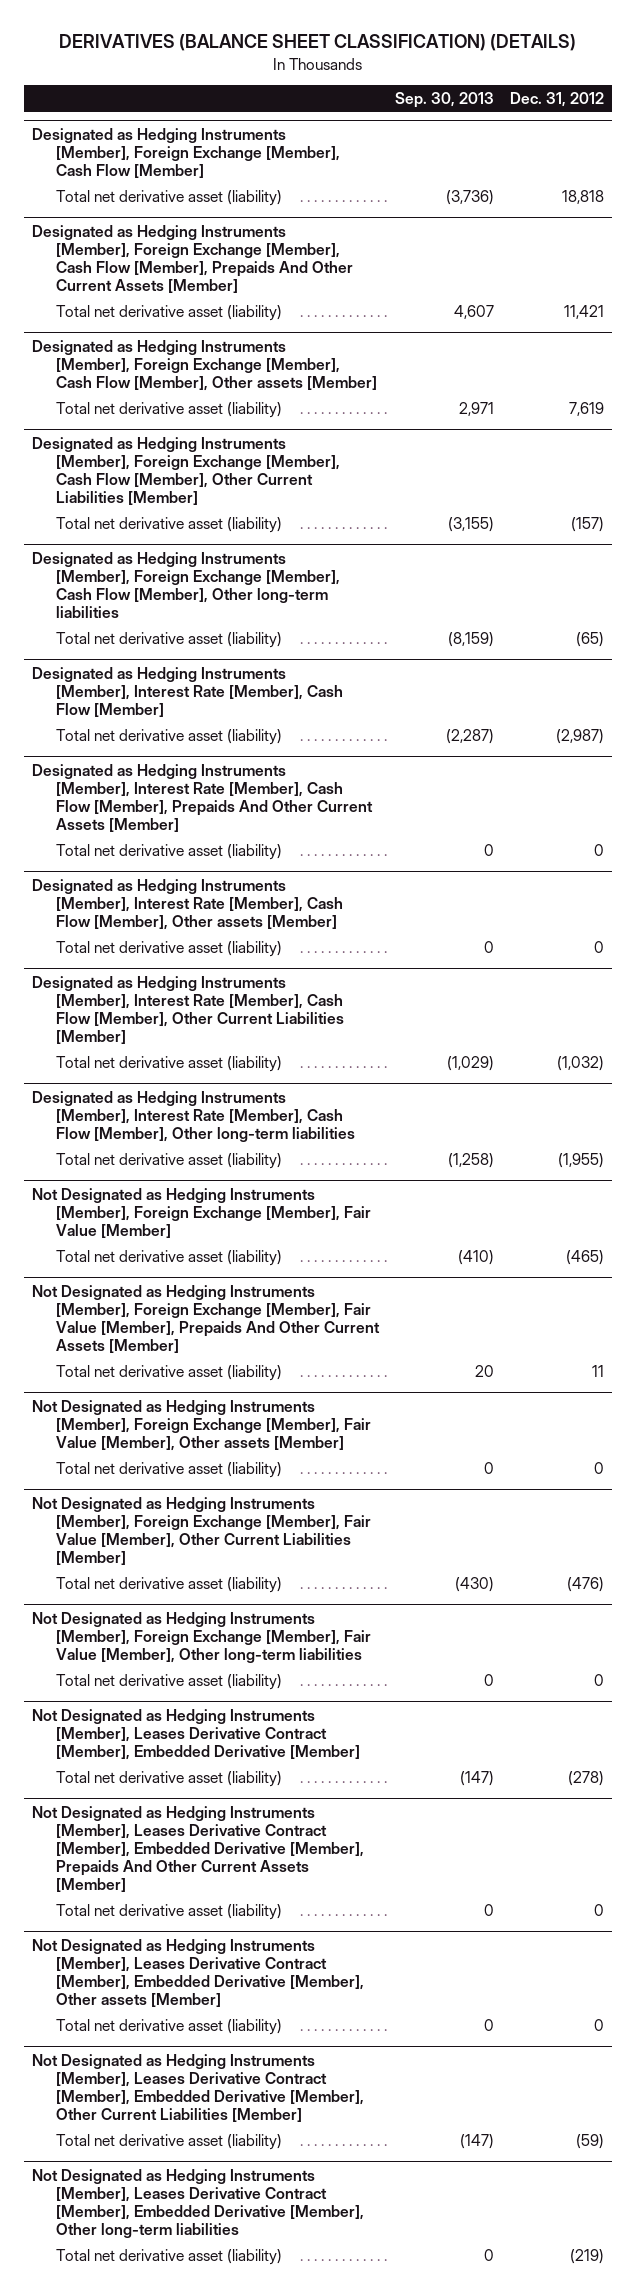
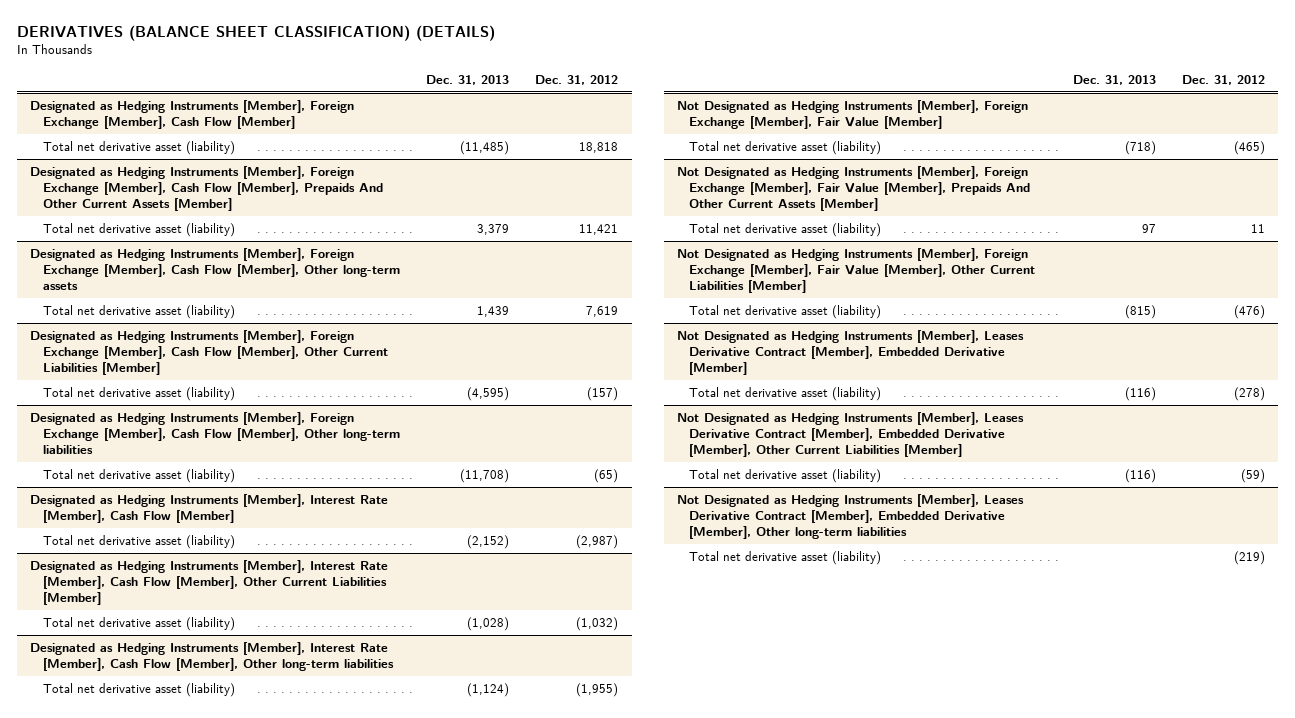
- | Sep. 30, 2013 | Dec. 31, 2012
+ | Dec. 31, 2013 | Dec. 31, 2012
- Designated as Hedging Instruments [Member], Foreign Exchange [Member], Cash Flow [Member], Other assets [Member]
+ Designated as Hedging Instruments [Member], Foreign Exchange [Member], Cash Flow [Member], Other long-term assets
- Designated as Hedging Instruments [Member], Interest Rate [Member], Cash Flow [Member], Prepaids And Other Current Assets [Member]
- Total net derivative asset (liability) | 0 | 0
- Designated as Hedging Instruments [Member], Interest Rate [Member], Cash Flow [Member], Other assets [Member]
- Total net derivative asset (liability) | 0 | 0
- Not Designated as Hedging Instruments [Member], Foreign Exchange [Member], Fair Value [Member], Other assets [Member]
- Total net derivative asset (liability) | 0 | 0
- Not Designated as Hedging Instruments [Member], Foreign Exchange [Member], Fair Value [Member], Other long-term liabilities
- Total net derivative asset (liability) | 0 | 0
- Not Designated as Hedging Instruments [Member], Leases Derivative Contract [Member], Embedded Derivative [Member], Prepaids And Other Current Assets [Member]
- Total net derivative asset (liability) | 0 | 0
- Not Designated as Hedging Instruments [Member], Leases Derivative Contract [Member], Embedded Derivative [Member], Other assets [Member]
- Total net derivative asset (liability) | 0 | 0

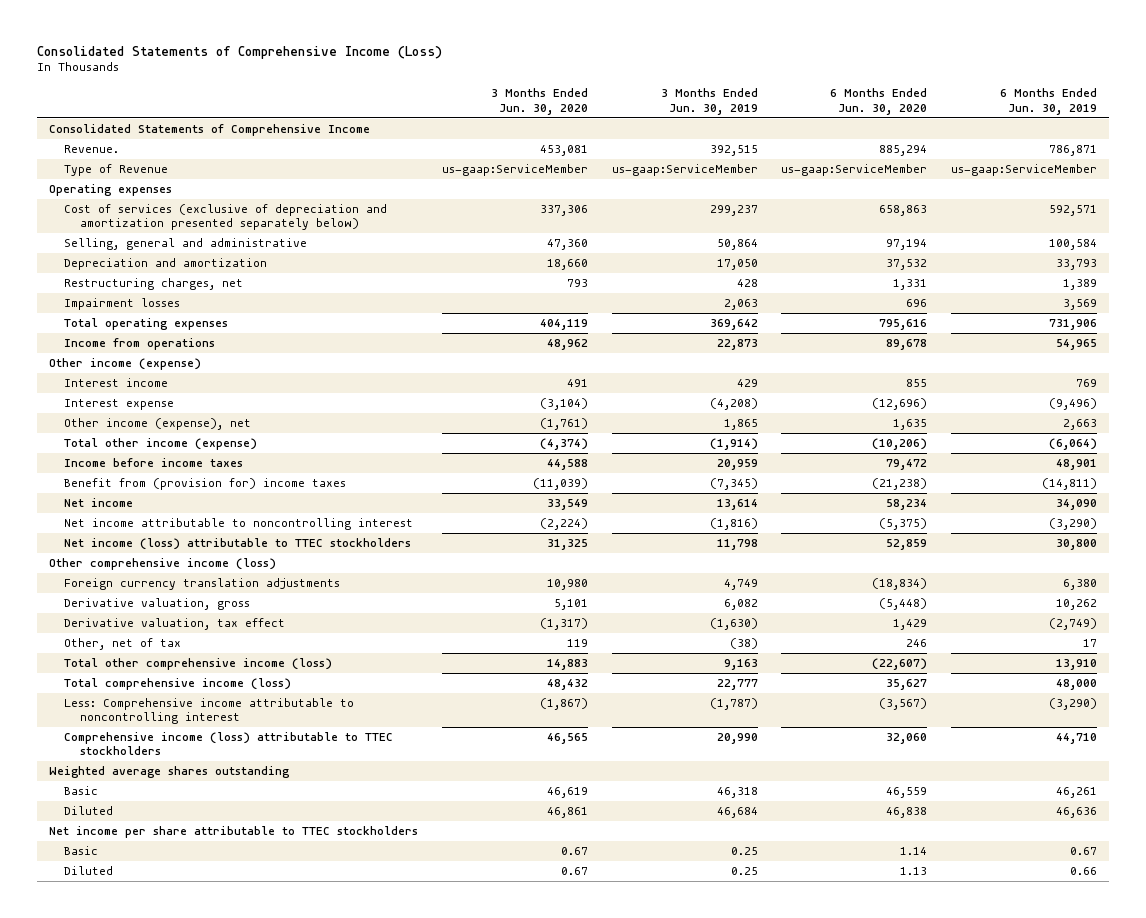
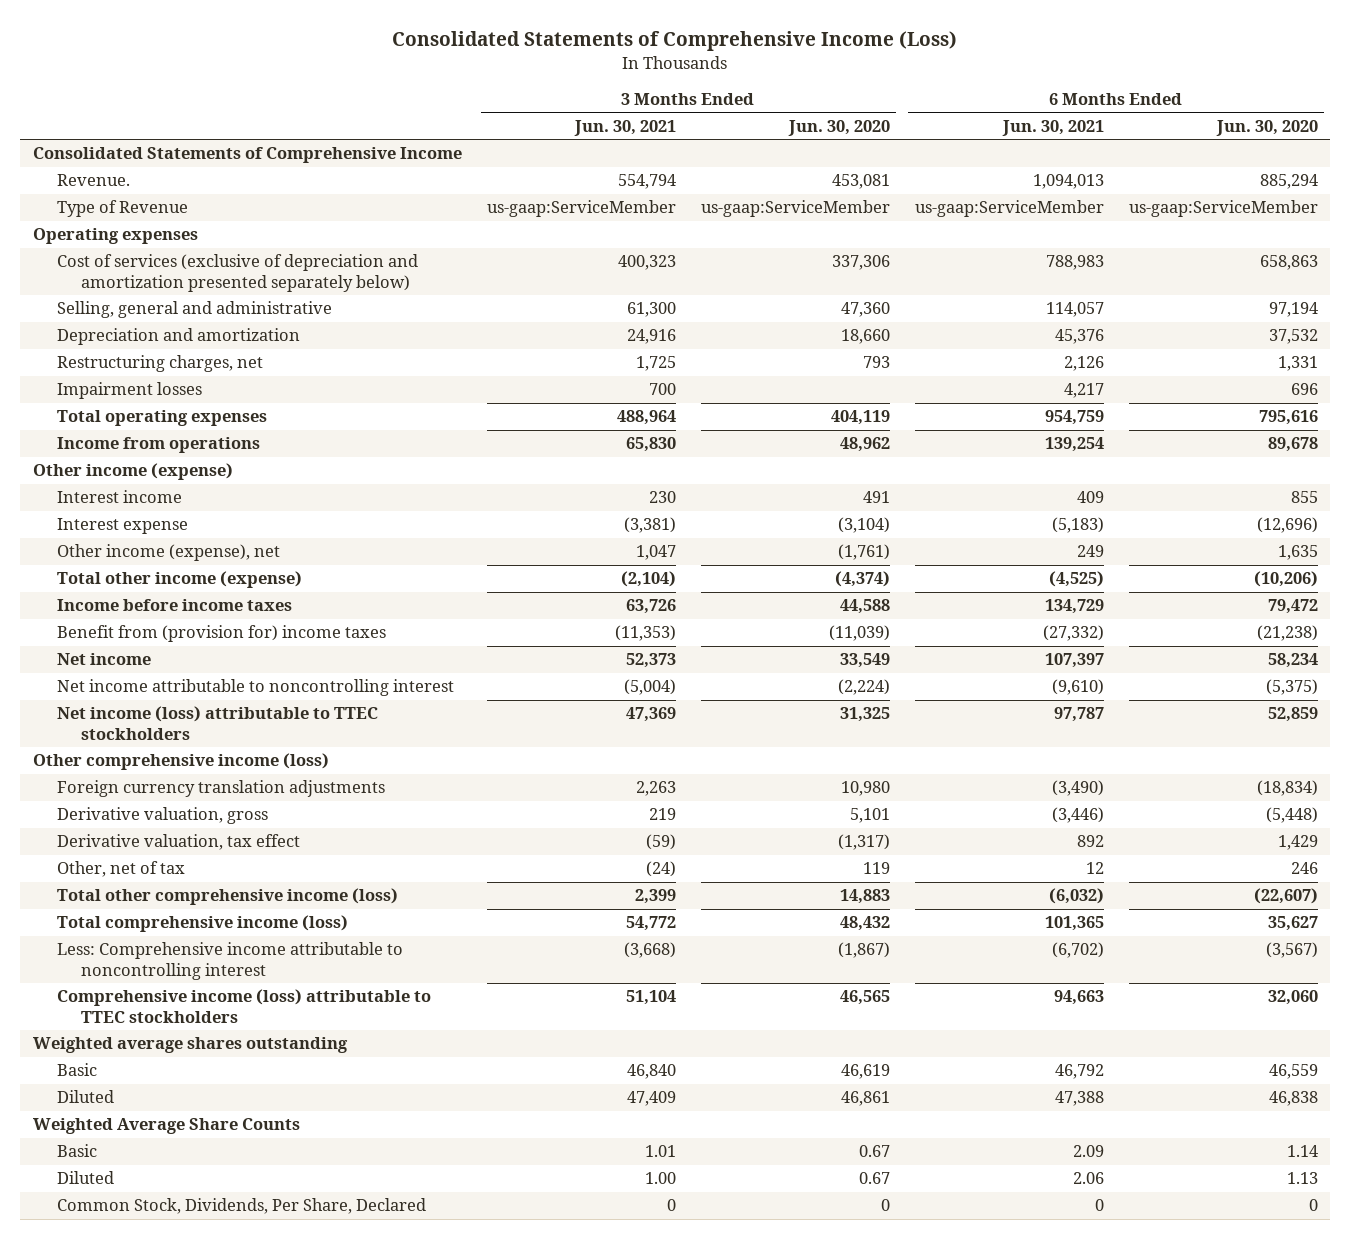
- | 3 Months Ended Jun. 30, 2020 | 3 Months Ended Jun. 30, 2019 | 6 Months Ended Jun. 30, 2020 | 6 Months Ended Jun. 30, 2019
+ | 3 Months Ended Jun. 30, 2021 | 3 Months Ended Jun. 30, 2020 | 6 Months Ended Jun. 30, 2021 | 6 Months Ended Jun. 30, 2020
- Net income per share attributable to TTEC stockholders
+ Weighted Average Share Counts
+ Common Stock, Dividends, Per Share, Declared | 0 | 0 | 0 | 0

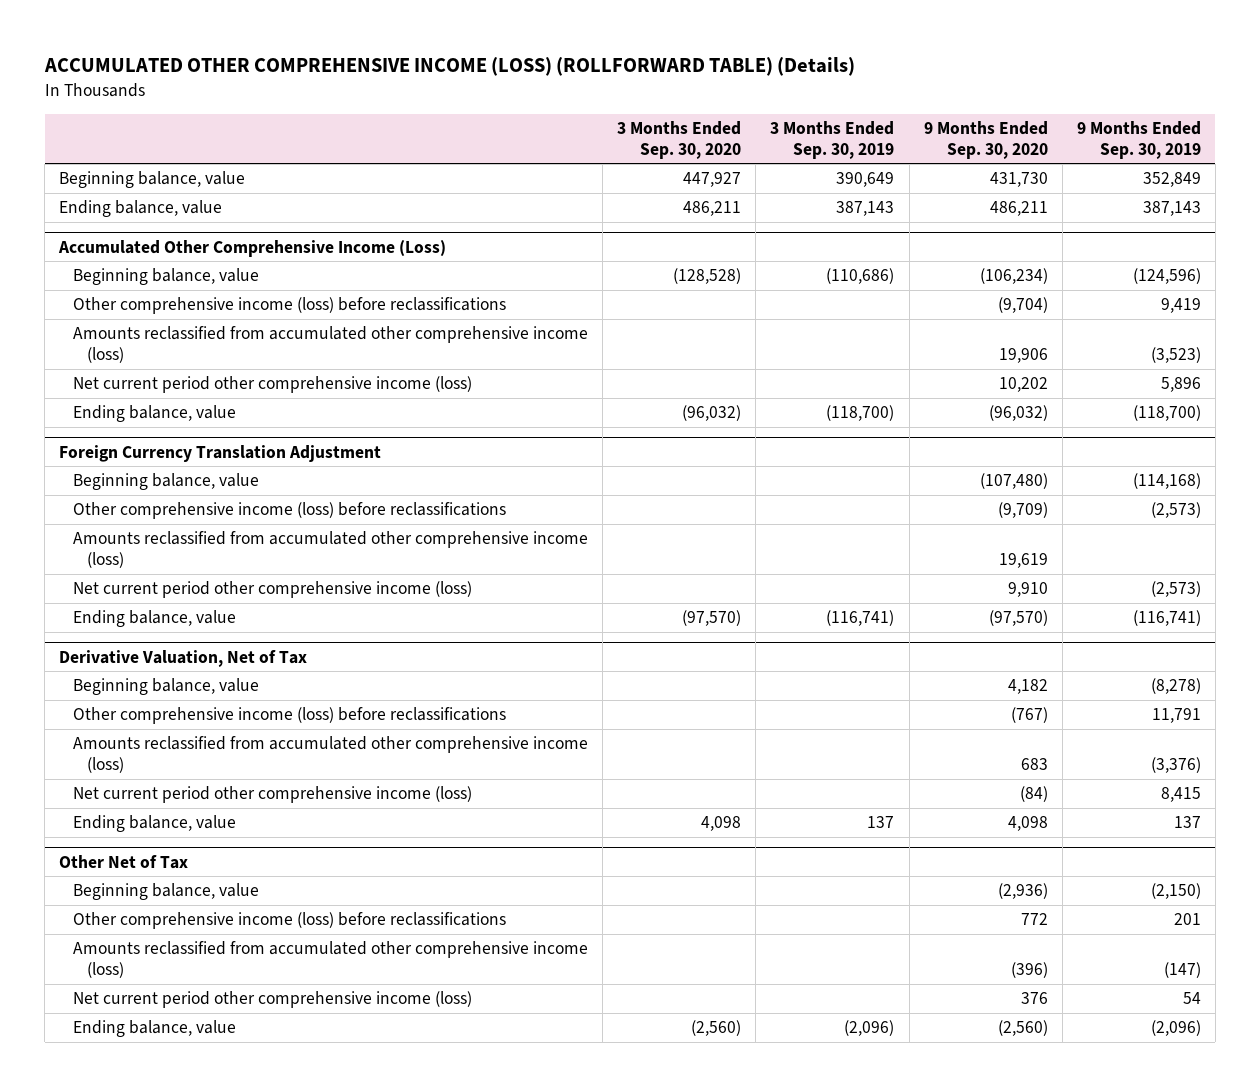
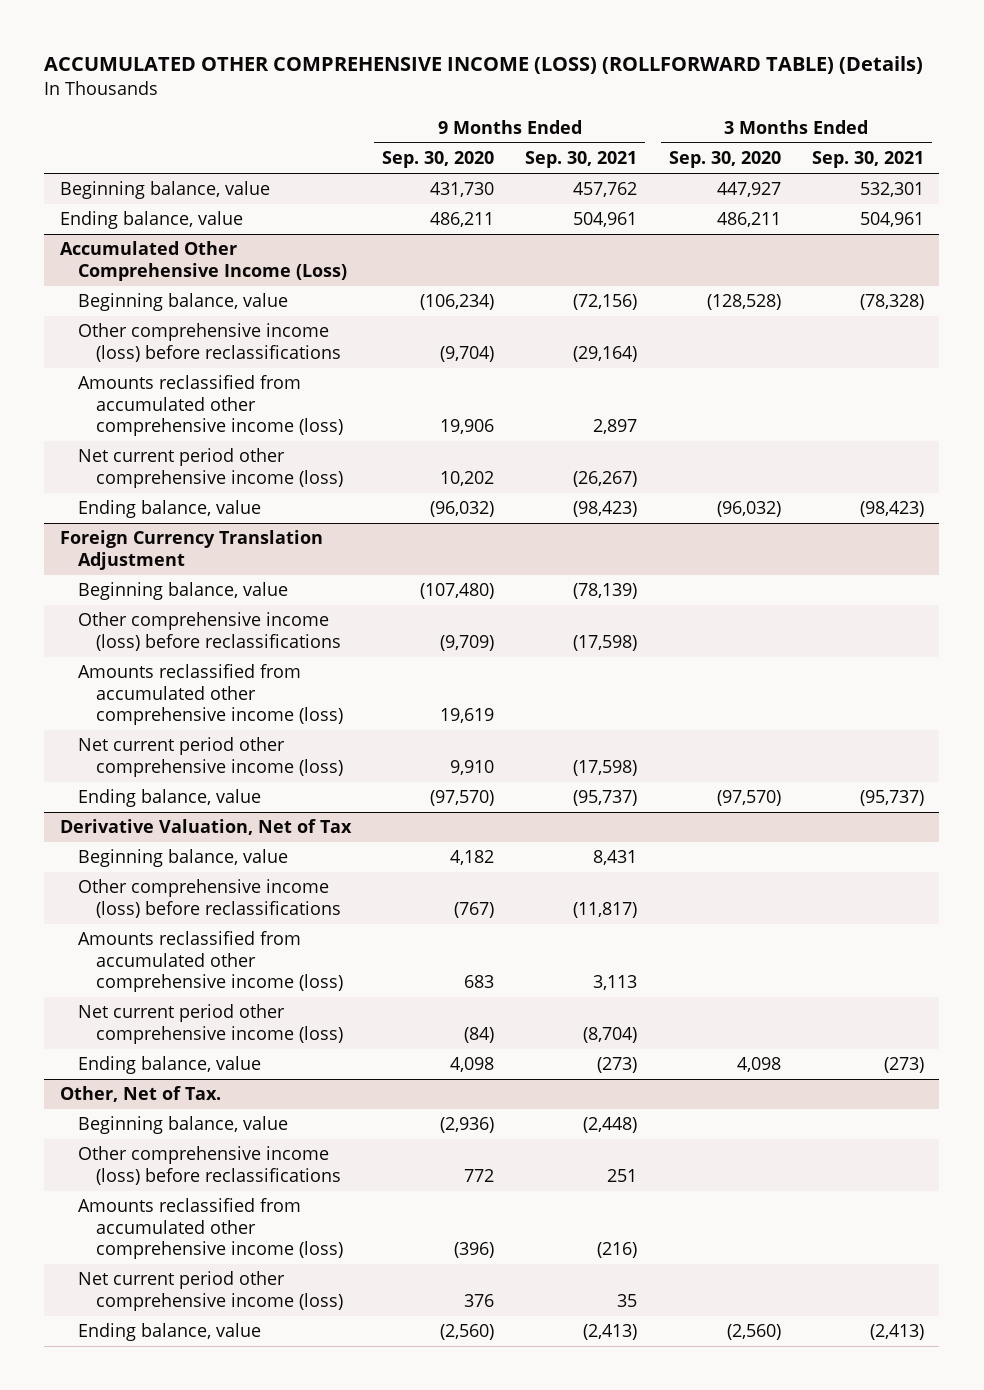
- | 3 Months Ended Sep. 30, 2020 | 3 Months Ended Sep. 30, 2019 | 9 Months Ended Sep. 30, 2020 | 9 Months Ended Sep. 30, 2019
+ | 9 Months Ended Sep. 30, 2020 | 9 Months Ended Sep. 30, 2021 | 3 Months Ended Sep. 30, 2020 | 3 Months Ended Sep. 30, 2021
- Other Net of Tax
+ Other, Net of Tax.

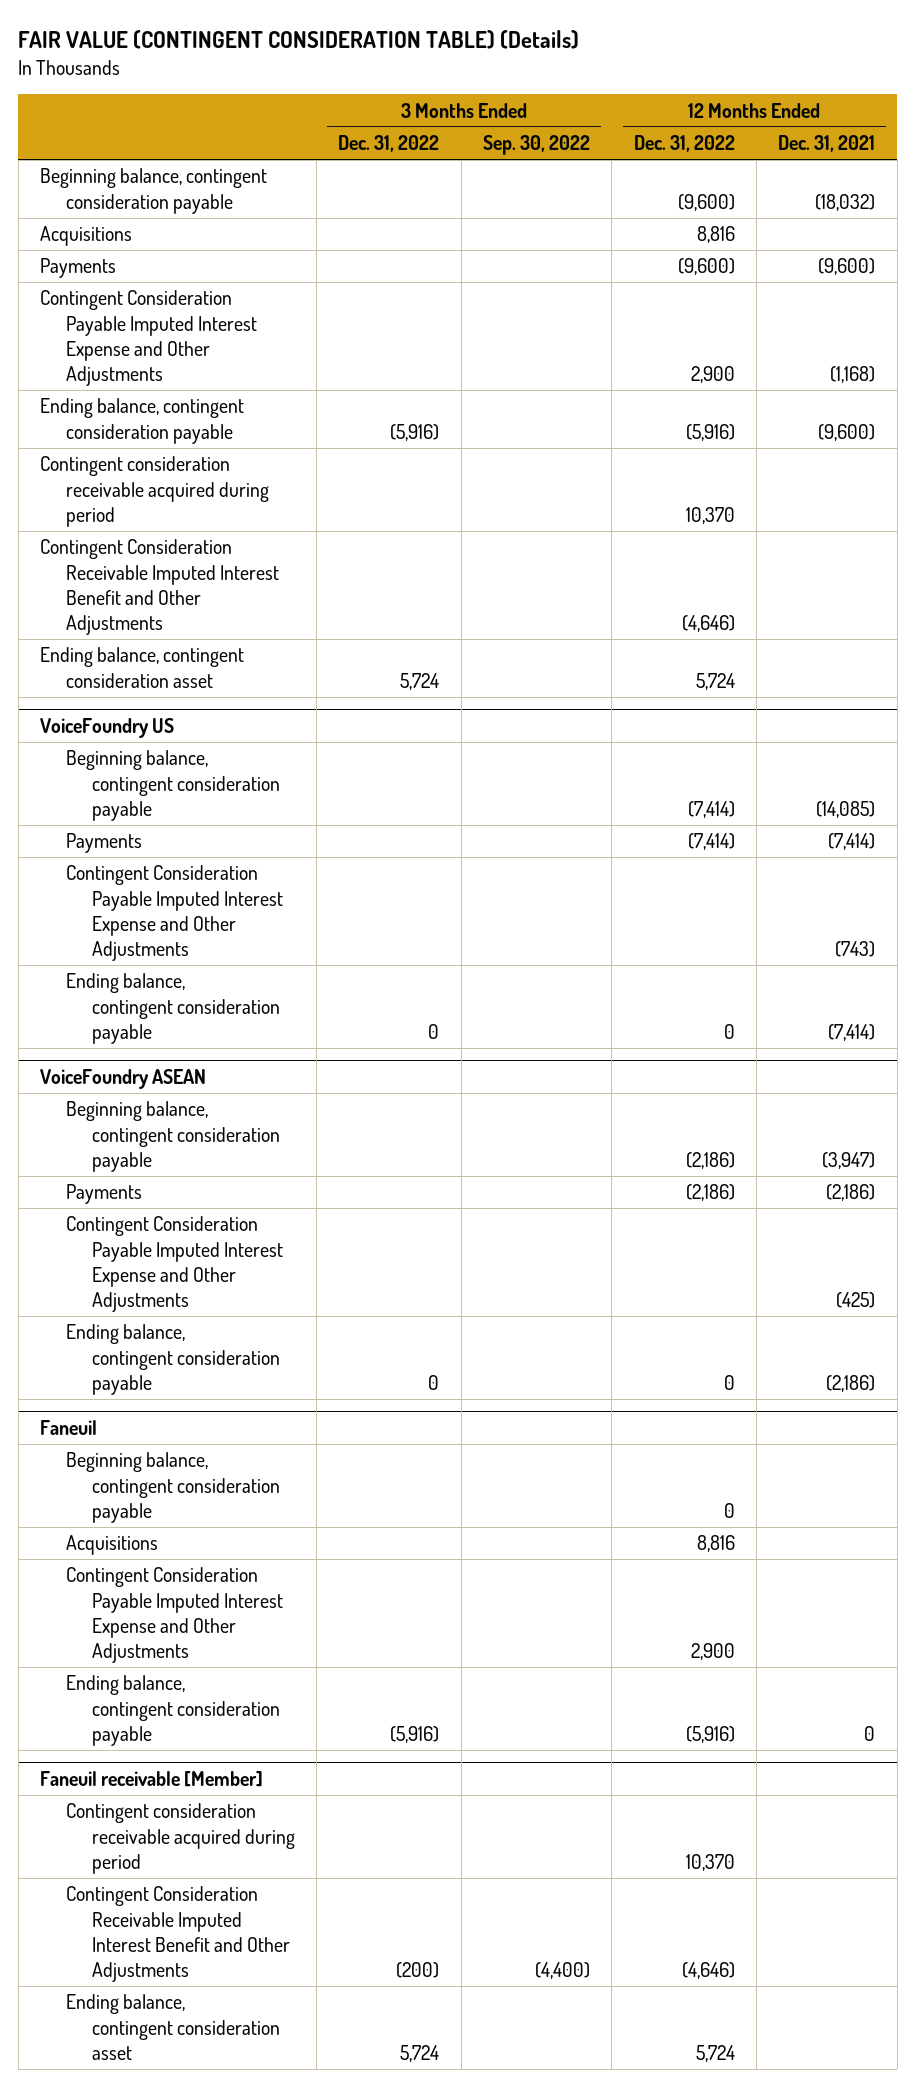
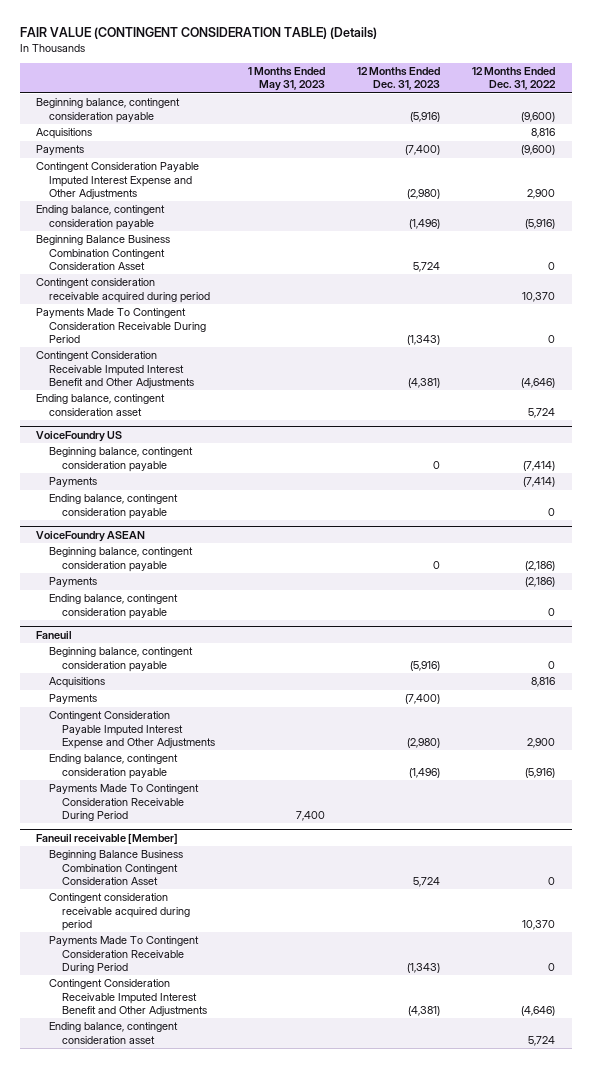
- | 3 Months Ended Dec. 31, 2022 | 3 Months Ended Sep. 30, 2022 | 12 Months Ended Dec. 31, 2022 | 12 Months Ended Dec. 31, 2021
+ | 1 Months Ended May 31, 2023 | 12 Months Ended Dec. 31, 2023 | 12 Months Ended Dec. 31, 2022
+ Beginning Balance Business Combination Contingent Consideration Asset | | 5,724 | 0
+ Payments Made To Contingent Consideration Receivable During Period | | (1,343) | 0
@ VoiceFoundry US
- Contingent Consideration Payable Imputed Interest Expense and Other Adjustments | | | | (743)
@ VoiceFoundry ASEAN
- Contingent Consideration Payable Imputed Interest Expense and Other Adjustments | | | | (425)
@ Faneuil
+ Payments | | (7,400) |
+ Payments Made To Contingent Consideration Receivable During Period | 7,400 | |
@ Faneuil receivable [Member]
+ Beginning Balance Business Combination Contingent Consideration Asset | | 5,724 | 0
+ Payments Made To Contingent Consideration Receivable During Period | | (1,343) | 0

